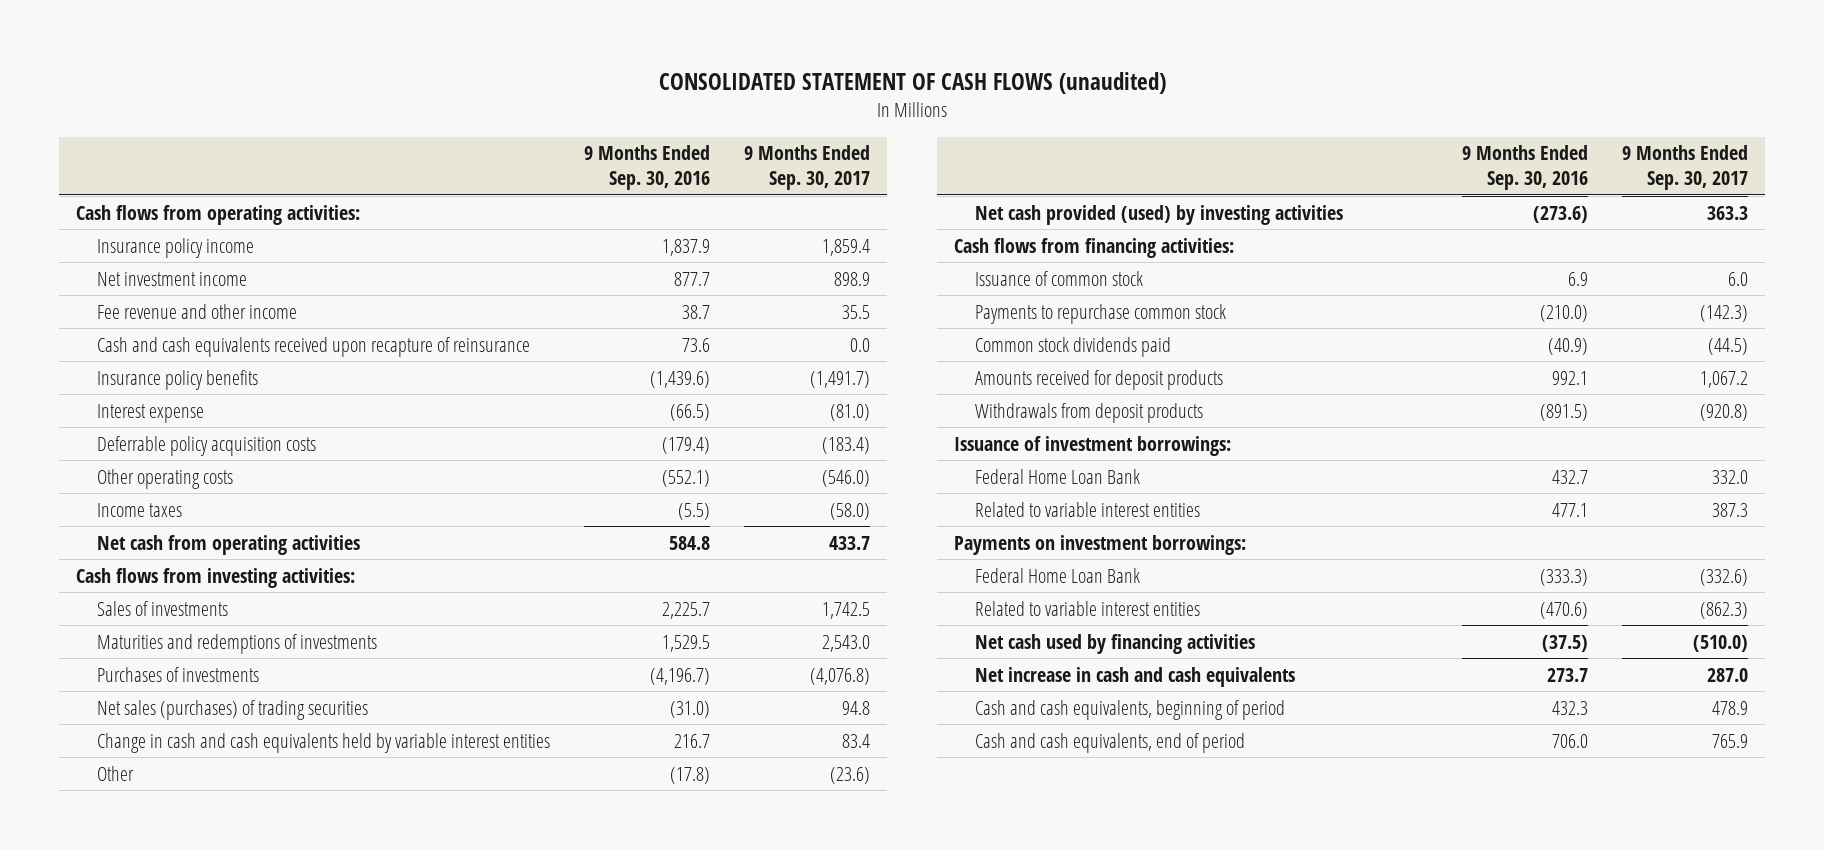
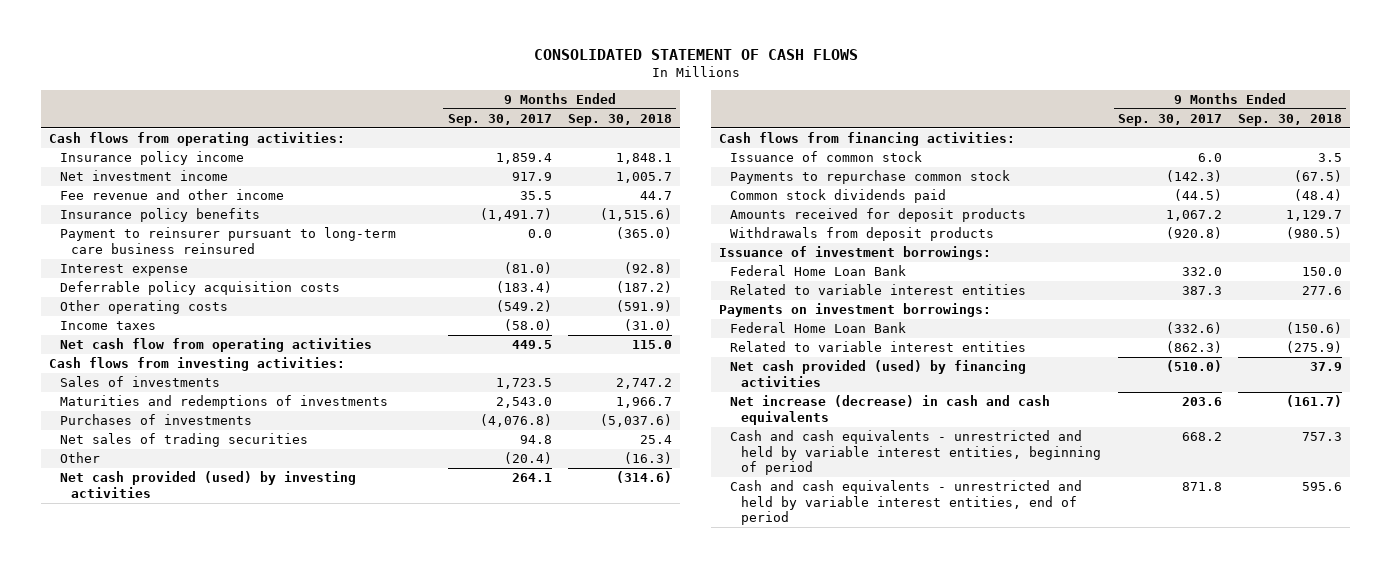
- CONSOLIDATED STATEMENT OF CASH FLOWS (unaudited)
+ CONSOLIDATED STATEMENT OF CASH FLOWS
- | 9 Months Ended Sep. 30, 2016 | 9 Months Ended Sep. 30, 2017
+ | 9 Months Ended Sep. 30, 2017 | 9 Months Ended Sep. 30, 2018
- Net investment income | 877.7 | 898.9
+ Net investment income | 917.9 | 1,005.7
- Cash and cash equivalents received upon recapture of reinsurance | 73.6 | 0.0
+ Payment to reinsurer pursuant to long-term care business reinsured | 0.0 | (365.0)
- Other operating costs | (552.1) | (546.0)
+ Other operating costs | (549.2) | (591.9)
- Net cash from operating activities | 584.8 | 433.7
+ Net cash flow from operating activities | 449.5 | 115.0
- Sales of investments | 2,225.7 | 1,742.5
+ Sales of investments | 1,723.5 | 2,747.2
- Net sales (purchases) of trading securities | (31.0) | 94.8
- Change in cash and cash equivalents held by variable interest entities | 216.7 | 83.4
- Other | (17.8) | (23.6)
- Net cash provided (used) by investing activities | (273.6) | 363.3
+ Net sales of trading securities | 94.8 | 25.4
+ Other | (20.4) | (16.3)
+ Net cash provided (used) by investing activities | 264.1 | (314.6)
- Net cash used by financing activities | (37.5) | (510.0)
- Net increase in cash and cash equivalents | 273.7 | 287.0
- Cash and cash equivalents, beginning of period | 432.3 | 478.9
- Cash and cash equivalents, end of period | 706.0 | 765.9
+ Net cash provided (used) by financing activities | (510.0) | 37.9
+ Net increase (decrease) in cash and cash equivalents | 203.6 | (161.7)
+ Cash and cash equivalents - unrestricted and held by variable interest entities, beginning of period | 668.2 | 757.3
+ Cash and cash equivalents - unrestricted and held by variable interest entities, end of period | 871.8 | 595.6

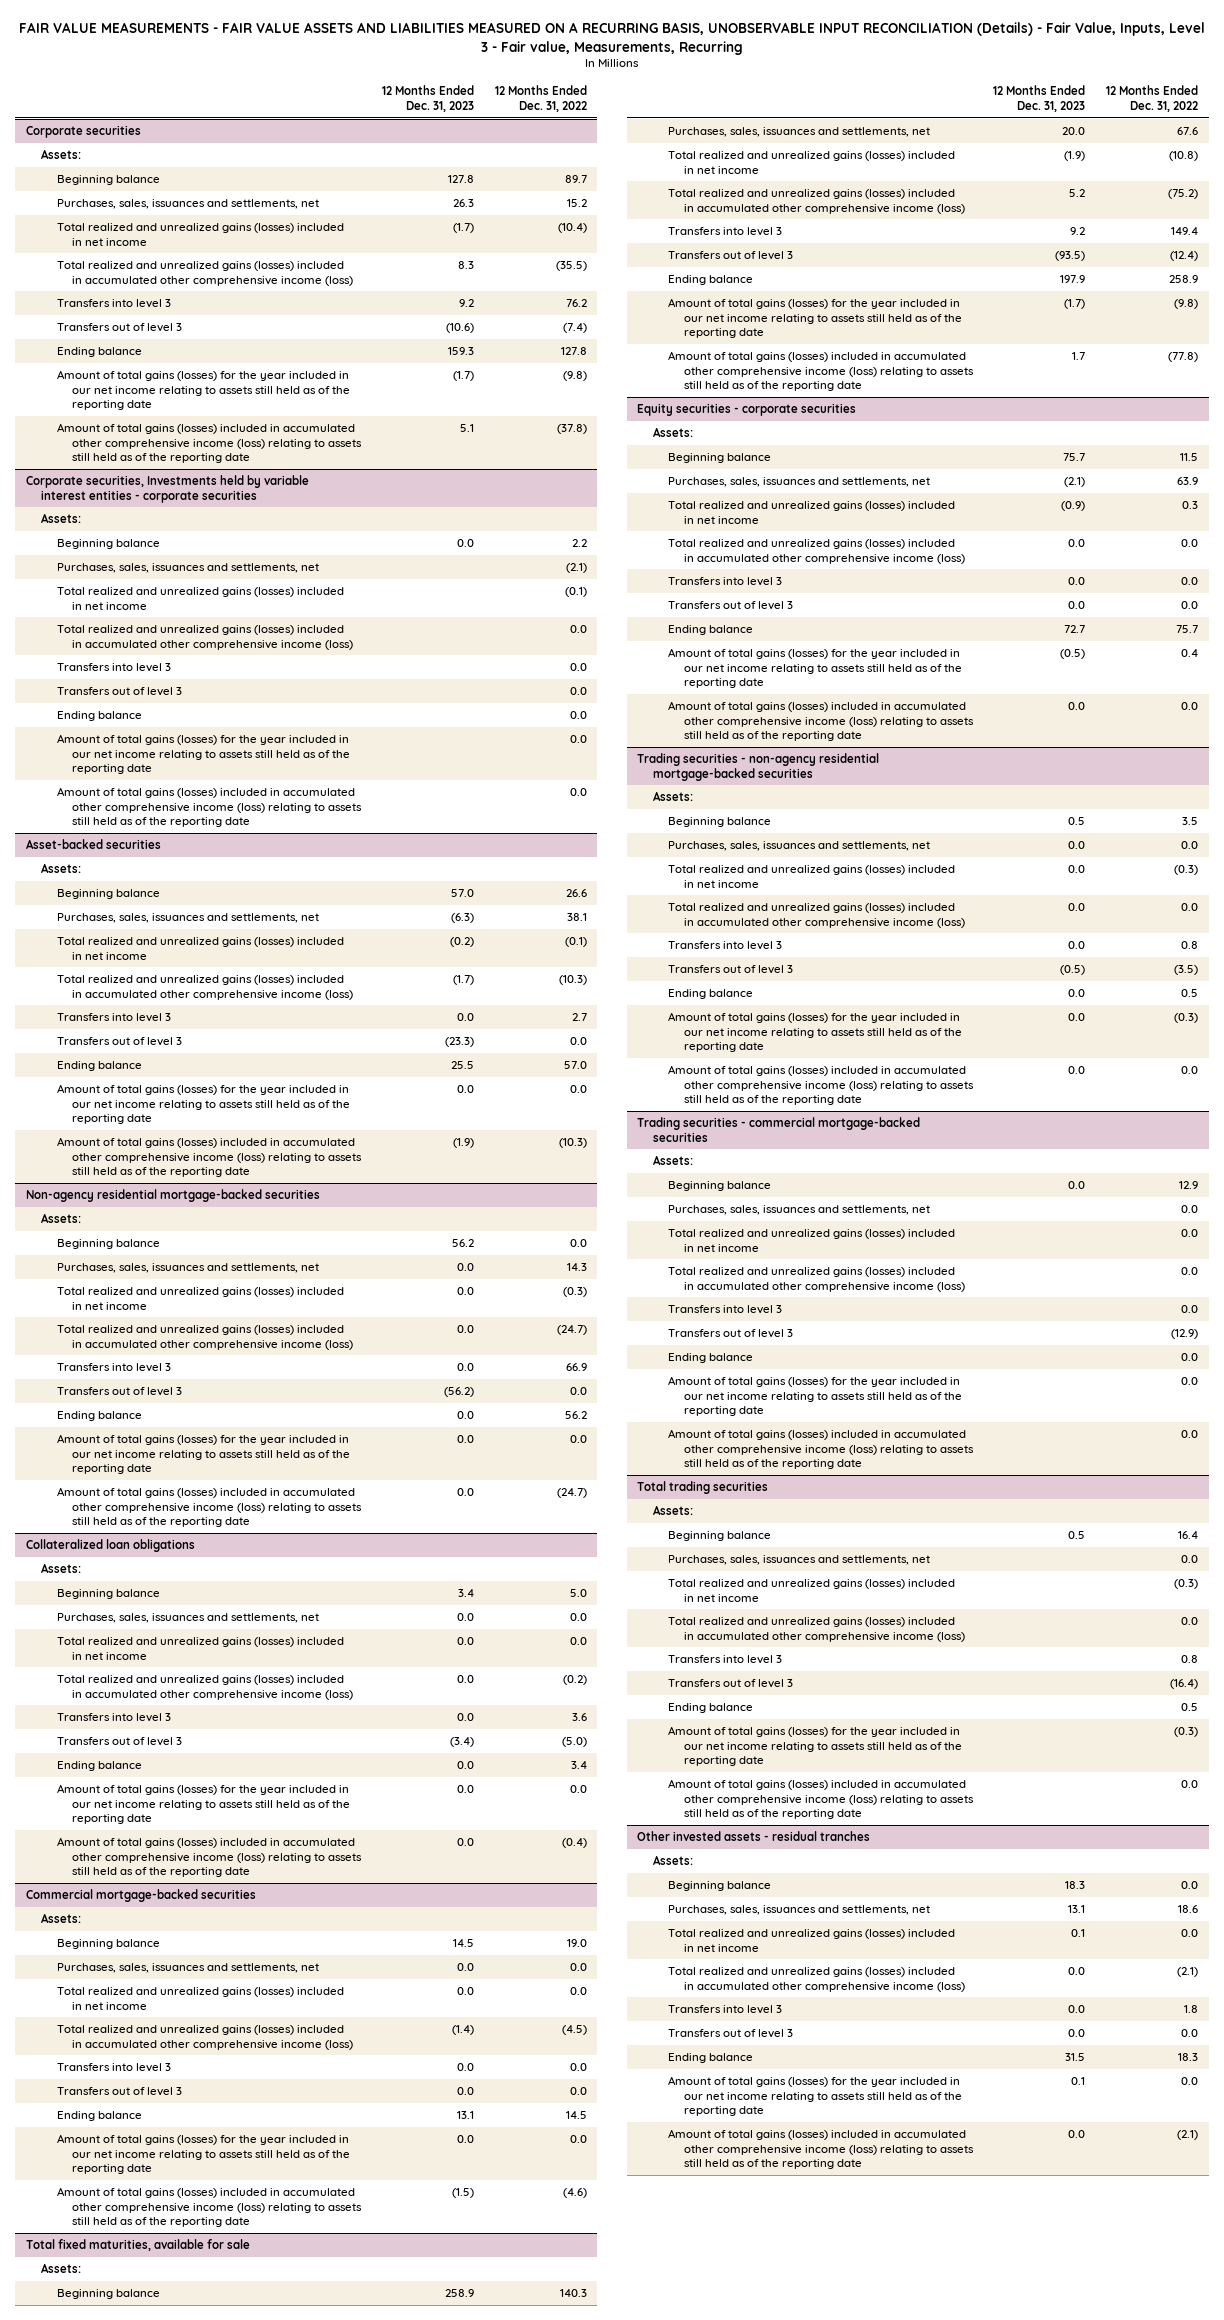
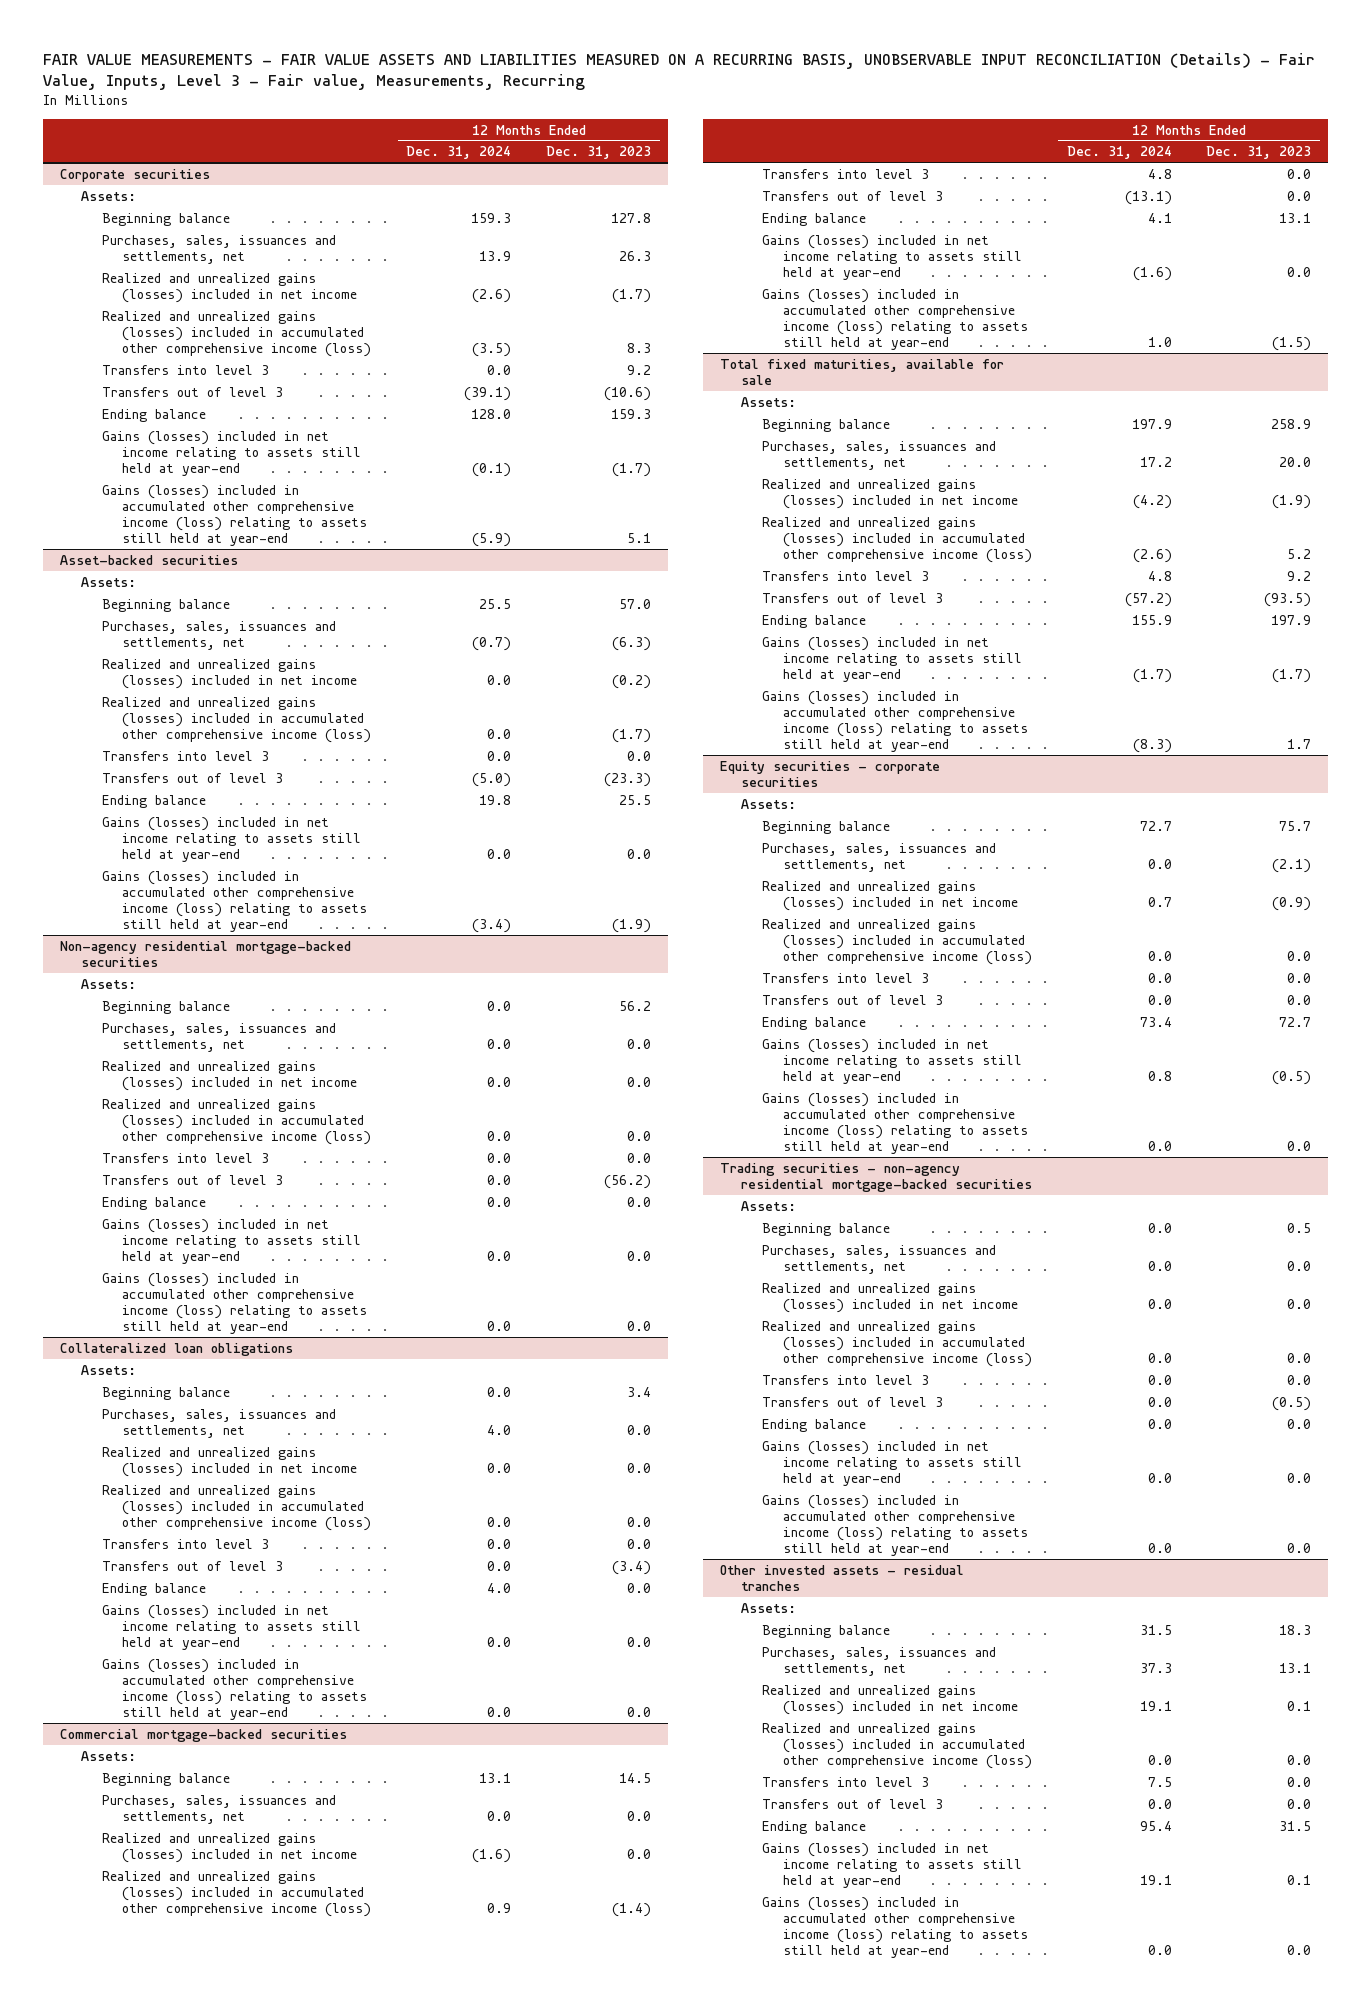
- | 12 Months Ended Dec. 31, 2023 | 12 Months Ended Dec. 31, 2022
+ | 12 Months Ended Dec. 31, 2024 | 12 Months Ended Dec. 31, 2023
@ Corporate securities
- Total realized and unrealized gains (losses) included in net income | (1.7) | (10.4)
- Total realized and unrealized gains (losses) included in accumulated other comprehensive income (loss) | 8.3 | (35.5)
+ Realized and unrealized gains (losses) included in net income | (2.6) | (1.7)
+ Realized and unrealized gains (losses) included in accumulated other comprehensive income (loss) | (3.5) | 8.3
- Amount of total gains (losses) for the year included in our net income relating to assets still held as of the reporting date | (1.7) | (9.8)
- Amount of total gains (losses) included in accumulated other comprehensive income (loss) relating to assets still held as of the reporting date | 5.1 | (37.8)
- Corporate securities, Investments held by variable interest entities - corporate securities
- Assets:
- Beginning balance | 0.0 | 2.2
- Purchases, sales, issuances and settlements, net | | (2.1)
- Total realized and unrealized gains (losses) included in net income | | (0.1)
- Total realized and unrealized gains (losses) included in accumulated other comprehensive income (loss) | | 0.0
- Transfers into level 3 | | 0.0
- Transfers out of level 3 | | 0.0
- Ending balance | | 0.0
- Amount of total gains (losses) for the year included in our net income relating to assets still held as of the reporting date | | 0.0
- Amount of total gains (losses) included in accumulated other comprehensive income (loss) relating to assets still held as of the reporting date | | 0.0
@ Corporate securities
+ Gains (losses) included in net income relating to assets still held at year-end | (0.1) | (1.7)
+ Gains (losses) included in accumulated other comprehensive income (loss) relating to assets still held at year-end | (5.9) | 5.1
@ Asset-backed securities
- Total realized and unrealized gains (losses) included in net income | (0.2) | (0.1)
- Total realized and unrealized gains (losses) included in accumulated other comprehensive income (loss) | (1.7) | (10.3)
+ Realized and unrealized gains (losses) included in net income | 0.0 | (0.2)
+ Realized and unrealized gains (losses) included in accumulated other comprehensive income (loss) | 0.0 | (1.7)
- Amount of total gains (losses) for the year included in our net income relating to assets still held as of the reporting date | 0.0 | 0.0
- Amount of total gains (losses) included in accumulated other comprehensive income (loss) relating to assets still held as of the reporting date | (1.9) | (10.3)
+ Gains (losses) included in net income relating to assets still held at year-end | 0.0 | 0.0
+ Gains (losses) included in accumulated other comprehensive income (loss) relating to assets still held at year-end | (3.4) | (1.9)
@ Non-agency residential mortgage-backed securities
- Total realized and unrealized gains (losses) included in net income | 0.0 | (0.3)
- Total realized and unrealized gains (losses) included in accumulated other comprehensive income (loss) | 0.0 | (24.7)
+ Realized and unrealized gains (losses) included in net income | 0.0 | 0.0
+ Realized and unrealized gains (losses) included in accumulated other comprehensive income (loss) | 0.0 | 0.0
- Amount of total gains (losses) for the year included in our net income relating to assets still held as of the reporting date | 0.0 | 0.0
- Amount of total gains (losses) included in accumulated other comprehensive income (loss) relating to assets still held as of the reporting date | 0.0 | (24.7)
+ Gains (losses) included in net income relating to assets still held at year-end | 0.0 | 0.0
+ Gains (losses) included in accumulated other comprehensive income (loss) relating to assets still held at year-end | 0.0 | 0.0
@ Collateralized loan obligations
- Total realized and unrealized gains (losses) included in net income | 0.0 | 0.0
- Total realized and unrealized gains (losses) included in accumulated other comprehensive income (loss) | 0.0 | (0.2)
+ Realized and unrealized gains (losses) included in net income | 0.0 | 0.0
+ Realized and unrealized gains (losses) included in accumulated other comprehensive income (loss) | 0.0 | 0.0
- Amount of total gains (losses) for the year included in our net income relating to assets still held as of the reporting date | 0.0 | 0.0
- Amount of total gains (losses) included in accumulated other comprehensive income (loss) relating to assets still held as of the reporting date | 0.0 | (0.4)
+ Gains (losses) included in net income relating to assets still held at year-end | 0.0 | 0.0
+ Gains (losses) included in accumulated other comprehensive income (loss) relating to assets still held at year-end | 0.0 | 0.0
@ Commercial mortgage-backed securities
- Total realized and unrealized gains (losses) included in net income | 0.0 | 0.0
- Total realized and unrealized gains (losses) included in accumulated other comprehensive income (loss) | (1.4) | (4.5)
+ Realized and unrealized gains (losses) included in net income | (1.6) | 0.0
+ Realized and unrealized gains (losses) included in accumulated other comprehensive income (loss) | 0.9 | (1.4)
- Amount of total gains (losses) for the year included in our net income relating to assets still held as of the reporting date | 0.0 | 0.0
- Amount of total gains (losses) included in accumulated other comprehensive income (loss) relating to assets still held as of the reporting date | (1.5) | (4.6)
+ Gains (losses) included in net income relating to assets still held at year-end | (1.6) | 0.0
+ Gains (losses) included in accumulated other comprehensive income (loss) relating to assets still held at year-end | 1.0 | (1.5)
@ Total fixed maturities, available for sale
- Total realized and unrealized gains (losses) included in net income | (1.9) | (10.8)
- Total realized and unrealized gains (losses) included in accumulated other comprehensive income (loss) | 5.2 | (75.2)
+ Realized and unrealized gains (losses) included in net income | (4.2) | (1.9)
+ Realized and unrealized gains (losses) included in accumulated other comprehensive income (loss) | (2.6) | 5.2
- Amount of total gains (losses) for the year included in our net income relating to assets still held as of the reporting date | (1.7) | (9.8)
- Amount of total gains (losses) included in accumulated other comprehensive income (loss) relating to assets still held as of the reporting date | 1.7 | (77.8)
+ Gains (losses) included in net income relating to assets still held at year-end | (1.7) | (1.7)
+ Gains (losses) included in accumulated other comprehensive income (loss) relating to assets still held at year-end | (8.3) | 1.7
@ Equity securities - corporate securities
- Total realized and unrealized gains (losses) included in net income | (0.9) | 0.3
- Total realized and unrealized gains (losses) included in accumulated other comprehensive income (loss) | 0.0 | 0.0
+ Realized and unrealized gains (losses) included in net income | 0.7 | (0.9)
+ Realized and unrealized gains (losses) included in accumulated other comprehensive income (loss) | 0.0 | 0.0
- Amount of total gains (losses) for the year included in our net income relating to assets still held as of the reporting date | (0.5) | 0.4
- Amount of total gains (losses) included in accumulated other comprehensive income (loss) relating to assets still held as of the reporting date | 0.0 | 0.0
+ Gains (losses) included in net income relating to assets still held at year-end | 0.8 | (0.5)
+ Gains (losses) included in accumulated other comprehensive income (loss) relating to assets still held at year-end | 0.0 | 0.0
@ Trading securities - non-agency residential mortgage-backed securities
- Total realized and unrealized gains (losses) included in net income | 0.0 | (0.3)
- Total realized and unrealized gains (losses) included in accumulated other comprehensive income (loss) | 0.0 | 0.0
+ Realized and unrealized gains (losses) included in net income | 0.0 | 0.0
+ Realized and unrealized gains (losses) included in accumulated other comprehensive income (loss) | 0.0 | 0.0
- Amount of total gains (losses) for the year included in our net income relating to assets still held as of the reporting date | 0.0 | (0.3)
- Amount of total gains (losses) included in accumulated other comprehensive income (loss) relating to assets still held as of the reporting date | 0.0 | 0.0
- Trading securities - commercial mortgage-backed securities
- Assets:
- Beginning balance | 0.0 | 12.9
- Purchases, sales, issuances and settlements, net | | 0.0
- Total realized and unrealized gains (losses) included in net income | | 0.0
- Total realized and unrealized gains (losses) included in accumulated other comprehensive income (loss) | | 0.0
- Transfers into level 3 | | 0.0
- Transfers out of level 3 | | (12.9)
- Ending balance | | 0.0
- Amount of total gains (losses) for the year included in our net income relating to assets still held as of the reporting date | | 0.0
- Amount of total gains (losses) included in accumulated other comprehensive income (loss) relating to assets still held as of the reporting date | | 0.0
- Total trading securities
- Assets:
- Beginning balance | 0.5 | 16.4
- Purchases, sales, issuances and settlements, net | | 0.0
- Total realized and unrealized gains (losses) included in net income | | (0.3)
- Total realized and unrealized gains (losses) included in accumulated other comprehensive income (loss) | | 0.0
- Transfers into level 3 | | 0.8
- Transfers out of level 3 | | (16.4)
- Ending balance | | 0.5
- Amount of total gains (losses) for the year included in our net income relating to assets still held as of the reporting date | | (0.3)
- Amount of total gains (losses) included in accumulated other comprehensive income (loss) relating to assets still held as of the reporting date | | 0.0
@ Trading securities - non-agency residential mortgage-backed securities
+ Gains (losses) included in net income relating to assets still held at year-end | 0.0 | 0.0
+ Gains (losses) included in accumulated other comprehensive income (loss) relating to assets still held at year-end | 0.0 | 0.0
@ Other invested assets - residual tranches
- Total realized and unrealized gains (losses) included in net income | 0.1 | 0.0
- Total realized and unrealized gains (losses) included in accumulated other comprehensive income (loss) | 0.0 | (2.1)
+ Realized and unrealized gains (losses) included in net income | 19.1 | 0.1
+ Realized and unrealized gains (losses) included in accumulated other comprehensive income (loss) | 0.0 | 0.0
- Amount of total gains (losses) for the year included in our net income relating to assets still held as of the reporting date | 0.1 | 0.0
- Amount of total gains (losses) included in accumulated other comprehensive income (loss) relating to assets still held as of the reporting date | 0.0 | (2.1)
+ Gains (losses) included in net income relating to assets still held at year-end | 19.1 | 0.1
+ Gains (losses) included in accumulated other comprehensive income (loss) relating to assets still held at year-end | 0.0 | 0.0

